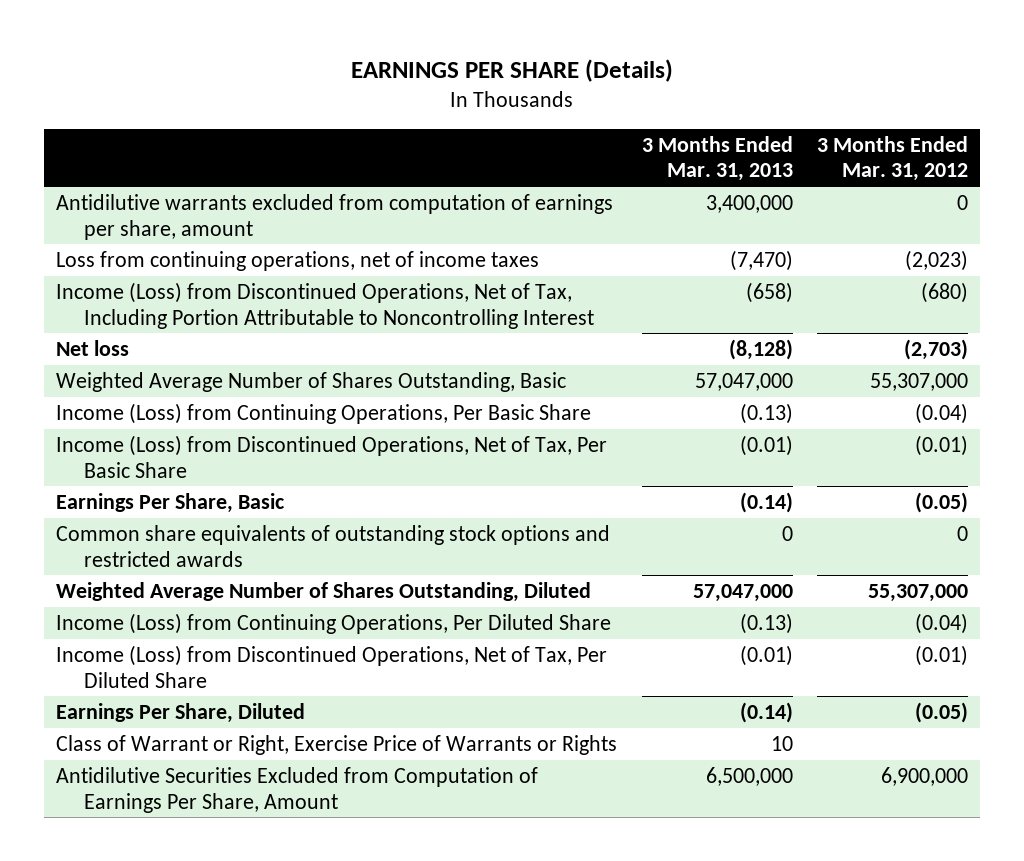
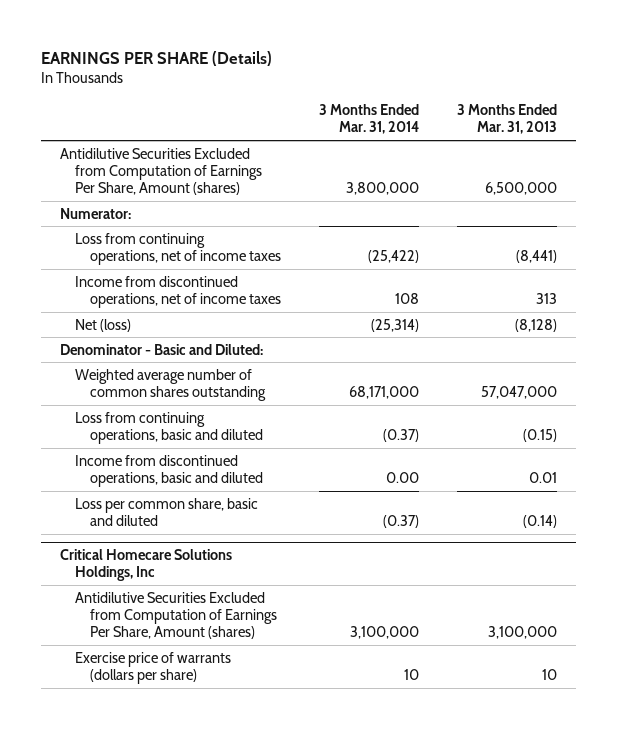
- | 3 Months Ended Mar. 31, 2013 | 3 Months Ended Mar. 31, 2012
+ | 3 Months Ended Mar. 31, 2014 | 3 Months Ended Mar. 31, 2013
- Antidilutive warrants excluded from computation of earnings per share, amount | 3,400,000 | 0
- Loss from continuing operations, net of income taxes | (7,470) | (2,023)
- Income (Loss) from Discontinued Operations, Net of Tax, Including Portion Attributable to Noncontrolling Interest | (658) | (680)
- Net loss | (8,128) | (2,703)
- Weighted Average Number of Shares Outstanding, Basic | 57,047,000 | 55,307,000
- Income (Loss) from Continuing Operations, Per Basic Share | (0.13) | (0.04)
- Income (Loss) from Discontinued Operations, Net of Tax, Per Basic Share | (0.01) | (0.01)
- Earnings Per Share, Basic | (0.14) | (0.05)
- Common share equivalents of outstanding stock options and restricted awards | 0 | 0
- Weighted Average Number of Shares Outstanding, Diluted | 57,047,000 | 55,307,000
- Income (Loss) from Continuing Operations, Per Diluted Share | (0.13) | (0.04)
- Income (Loss) from Discontinued Operations, Net of Tax, Per Diluted Share | (0.01) | (0.01)
- Earnings Per Share, Diluted | (0.14) | (0.05)
- Class of Warrant or Right, Exercise Price of Warrants or Rights | 10 |
- Antidilutive Securities Excluded from Computation of Earnings Per Share, Amount | 6,500,000 | 6,900,000
+ Antidilutive Securities Excluded from Computation of Earnings Per Share, Amount (shares) | 3,800,000 | 6,500,000
+ Numerator:
+ Loss from continuing operations, net of income taxes | (25,422) | (8,441)
+ Income from discontinued operations, net of income taxes | 108 | 313
+ Net (loss) | (25,314) | (8,128)
+ Denominator - Basic and Diluted:
+ Weighted average number of common shares outstanding | 68,171,000 | 57,047,000
+ Loss from continuing operations, basic and diluted | (0.37) | (0.15)
+ Income from discontinued operations, basic and diluted | 0.00 | 0.01
+ Loss per common share, basic and diluted | (0.37) | (0.14)
+ Critical Homecare Solutions Holdings, Inc
+ Antidilutive Securities Excluded from Computation of Earnings Per Share, Amount (shares) | 3,100,000 | 3,100,000
+ Exercise price of warrants (dollars per share) | 10 | 10

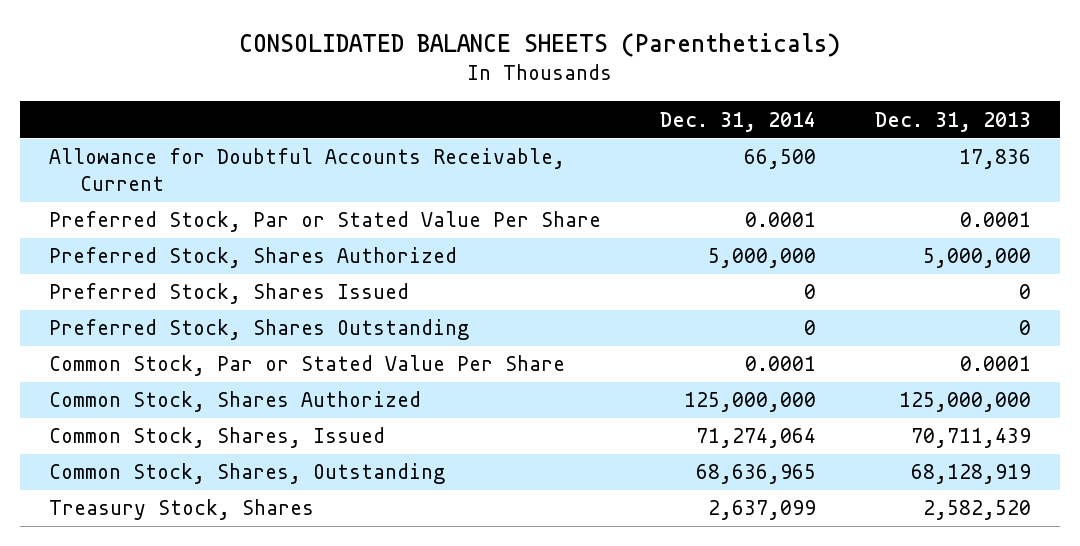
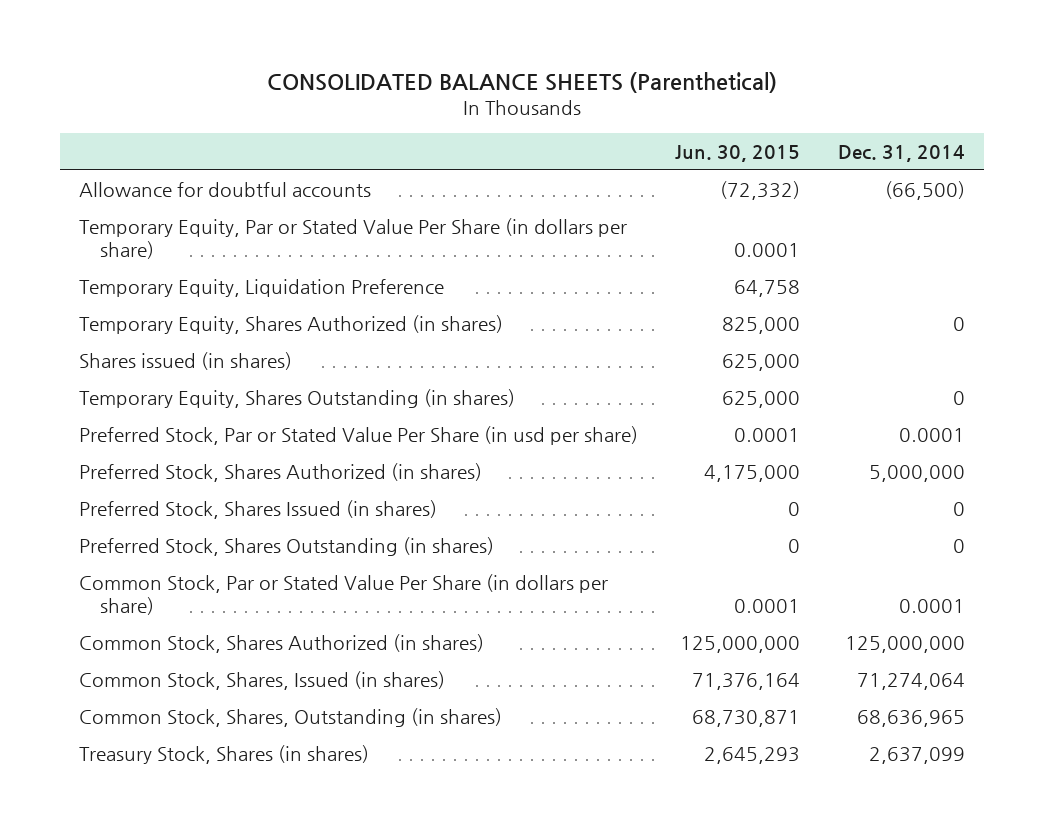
- CONSOLIDATED BALANCE SHEETS (Parentheticals)
+ CONSOLIDATED BALANCE SHEETS (Parenthetical)
- | Dec. 31, 2014 | Dec. 31, 2013
+ | Jun. 30, 2015 | Dec. 31, 2014
- Allowance for Doubtful Accounts Receivable, Current | 66,500 | 17,836
- Preferred Stock, Par or Stated Value Per Share | 0.0001 | 0.0001
- Preferred Stock, Shares Authorized | 5,000,000 | 5,000,000
- Preferred Stock, Shares Issued | 0 | 0
- Preferred Stock, Shares Outstanding | 0 | 0
- Common Stock, Par or Stated Value Per Share | 0.0001 | 0.0001
- Common Stock, Shares Authorized | 125,000,000 | 125,000,000
- Common Stock, Shares, Issued | 71,274,064 | 70,711,439
- Common Stock, Shares, Outstanding | 68,636,965 | 68,128,919
- Treasury Stock, Shares | 2,637,099 | 2,582,520
+ Allowance for doubtful accounts | (72,332) | (66,500)
+ Temporary Equity, Par or Stated Value Per Share (in dollars per share) | 0.0001 |
+ Temporary Equity, Liquidation Preference | 64,758 |
+ Temporary Equity, Shares Authorized (in shares) | 825,000 | 0
+ Shares issued (in shares) | 625,000 |
+ Temporary Equity, Shares Outstanding (in shares) | 625,000 | 0
+ Preferred Stock, Par or Stated Value Per Share (in usd per share) | 0.0001 | 0.0001
+ Preferred Stock, Shares Authorized (in shares) | 4,175,000 | 5,000,000
+ Preferred Stock, Shares Issued (in shares) | 0 | 0
+ Preferred Stock, Shares Outstanding (in shares) | 0 | 0
+ Common Stock, Par or Stated Value Per Share (in dollars per share) | 0.0001 | 0.0001
+ Common Stock, Shares Authorized (in shares) | 125,000,000 | 125,000,000
+ Common Stock, Shares, Issued (in shares) | 71,376,164 | 71,274,064
+ Common Stock, Shares, Outstanding (in shares) | 68,730,871 | 68,636,965
+ Treasury Stock, Shares (in shares) | 2,645,293 | 2,637,099

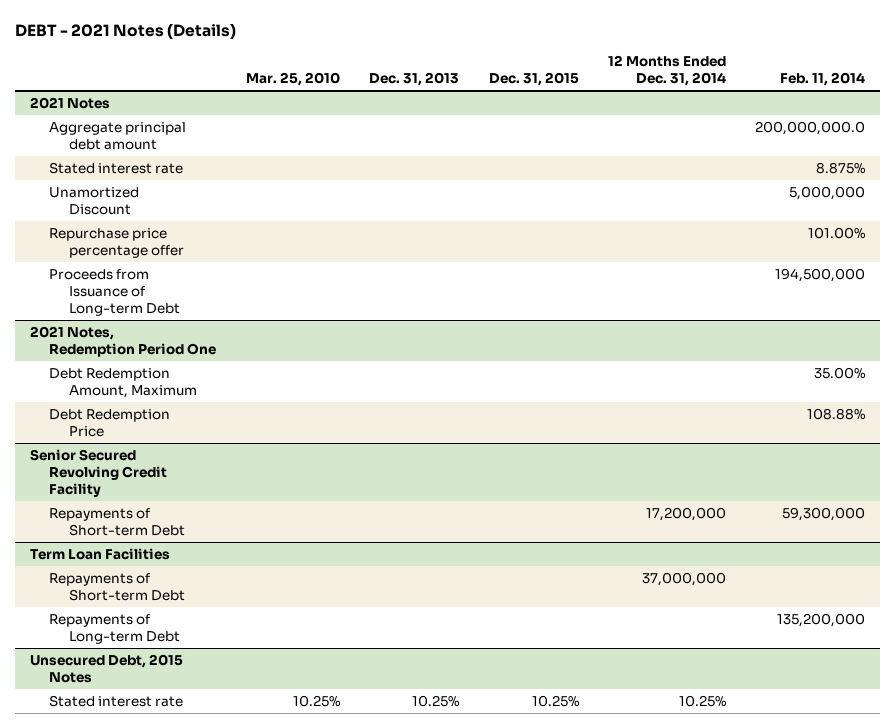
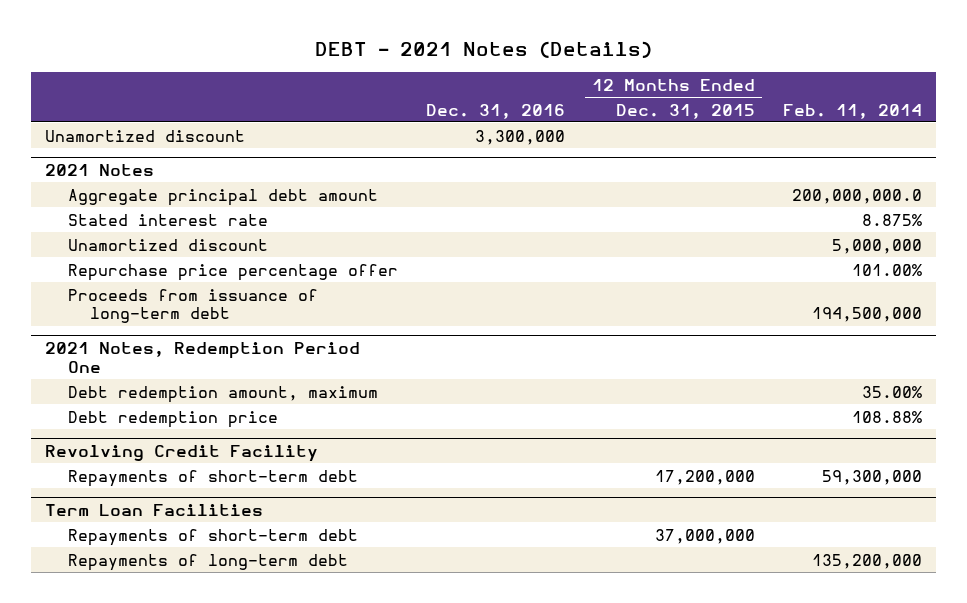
- | Mar. 25, 2010 | Dec. 31, 2013 | Dec. 31, 2015 | 12 Months Ended Dec. 31, 2014 | Feb. 11, 2014
+ | Dec. 31, 2016 | 12 Months Ended Dec. 31, 2015 | Feb. 11, 2014
+ Unamortized discount | 3,300,000 | |
@ 2021 Notes
- Unamortized Discount | | | | | 5,000,000
+ Unamortized discount | | | 5,000,000
- Proceeds from Issuance of Long-term Debt | | | | | 194,500,000
+ Proceeds from issuance of long-term debt | | | 194,500,000
@ 2021 Notes, Redemption Period One
- Debt Redemption Amount, Maximum | | | | | 35.00%
- Debt Redemption Price | | | | | 108.88%
- Senior Secured Revolving Credit Facility
- Repayments of Short-term Debt | | | | 17,200,000 | 59,300,000
@ 2021 Notes, Redemption Period One
+ Debt redemption amount, maximum | | | 35.00%
+ Debt redemption price | | | 108.88%
+ Revolving Credit Facility
+ Repayments of short-term debt | | 17,200,000 | 59,300,000
@ Term Loan Facilities
- Repayments of Short-term Debt | | | | 37,000,000 |
- Repayments of Long-term Debt | | | | | 135,200,000
- Unsecured Debt, 2015 Notes
- Stated interest rate | 10.25% | 10.25% | 10.25% | 10.25% |
@ Term Loan Facilities
+ Repayments of short-term debt | | 37,000,000 |
+ Repayments of long-term debt | | | 135,200,000

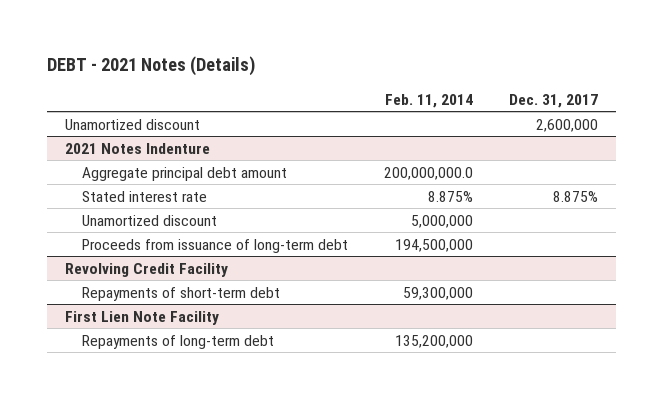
- | Dec. 31, 2016 | 12 Months Ended Dec. 31, 2015 | Feb. 11, 2014
+ | Feb. 11, 2014 | Dec. 31, 2017
- 2021 Notes
+ 2021 Notes Indenture
- Repurchase price percentage offer | | | 101.00%
- 2021 Notes, Redemption Period One
- Debt redemption amount, maximum | | | 35.00%
- Debt redemption price | | | 108.88%
- Term Loan Facilities
- Repayments of short-term debt | | 37,000,000 |
+ First Lien Note Facility

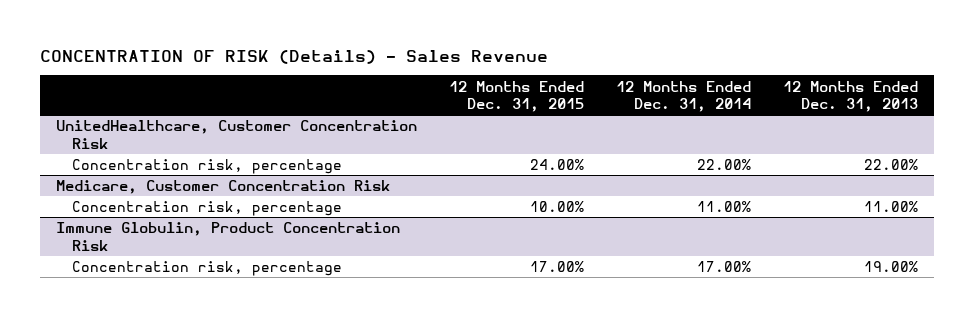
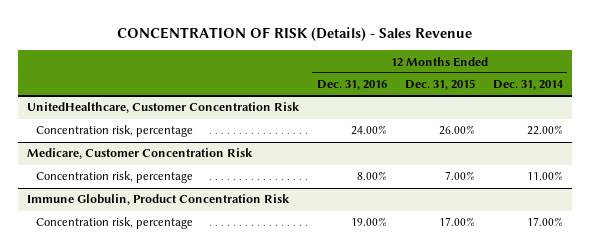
- | 12 Months Ended Dec. 31, 2015 | 12 Months Ended Dec. 31, 2014 | 12 Months Ended Dec. 31, 2013
+ | 12 Months Ended Dec. 31, 2016 | 12 Months Ended Dec. 31, 2015 | 12 Months Ended Dec. 31, 2014
@ UnitedHealthcare, Customer Concentration Risk
- Concentration risk, percentage | 24.00% | 22.00% | 22.00%
+ Concentration risk, percentage | 24.00% | 26.00% | 22.00%
@ Medicare, Customer Concentration Risk
- Concentration risk, percentage | 10.00% | 11.00% | 11.00%
+ Concentration risk, percentage | 8.00% | 7.00% | 11.00%

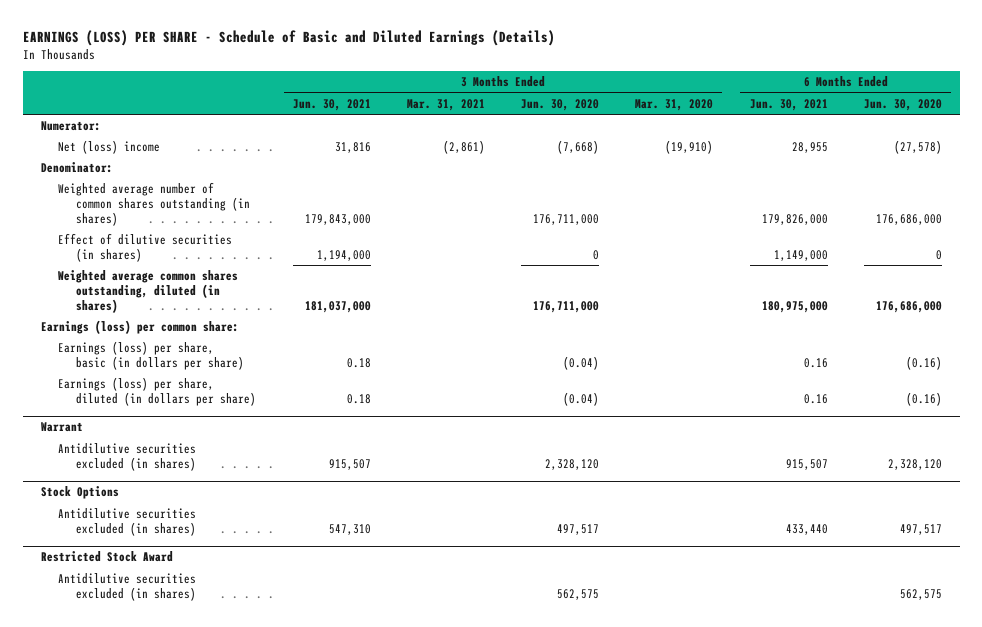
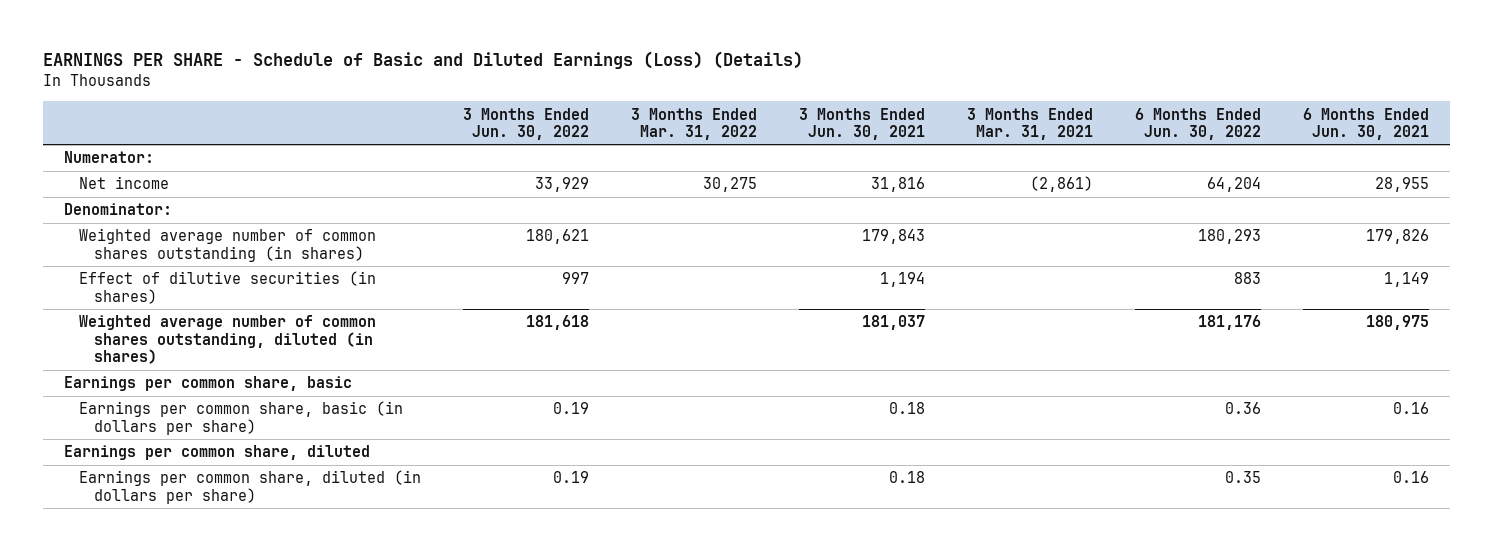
- EARNINGS (LOSS) PER SHARE - Schedule of Basic and Diluted Earnings (Details)
+ EARNINGS PER SHARE - Schedule of Basic and Diluted Earnings (Loss) (Details)
- | 3 Months Ended Jun. 30, 2021 | 3 Months Ended Mar. 31, 2021 | 3 Months Ended Jun. 30, 2020 | 3 Months Ended Mar. 31, 2020 | 6 Months Ended Jun. 30, 2021 | 6 Months Ended Jun. 30, 2020
+ | 3 Months Ended Jun. 30, 2022 | 3 Months Ended Mar. 31, 2022 | 3 Months Ended Jun. 30, 2021 | 3 Months Ended Mar. 31, 2021 | 6 Months Ended Jun. 30, 2022 | 6 Months Ended Jun. 30, 2021
- Net (loss) income | 31,816 | (2,861) | (7,668) | (19,910) | 28,955 | (27,578)
+ Net income | 33,929 | 30,275 | 31,816 | (2,861) | 64,204 | 28,955
- Weighted average number of common shares outstanding (in shares) | 179,843,000 | | 176,711,000 | | 179,826,000 | 176,686,000
- Effect of dilutive securities (in shares) | 1,194,000 | | 0 | | 1,149,000 | 0
- Weighted average common shares outstanding, diluted (in shares) | 181,037,000 | | 176,711,000 | | 180,975,000 | 176,686,000
- Earnings (loss) per common share:
- Earnings (loss) per share, basic (in dollars per share) | 0.18 | | (0.04) | | 0.16 | (0.16)
- Earnings (loss) per share, diluted (in dollars per share) | 0.18 | | (0.04) | | 0.16 | (0.16)
- Warrant
- Antidilutive securities excluded (in shares) | 915,507 | | 2,328,120 | | 915,507 | 2,328,120
- Stock Options
- Antidilutive securities excluded (in shares) | 547,310 | | 497,517 | | 433,440 | 497,517
- Restricted Stock Award
- Antidilutive securities excluded (in shares) | | | 562,575 | | | 562,575
+ Weighted average number of common shares outstanding (in shares) | 180,621 | | 179,843 | | 180,293 | 179,826
+ Effect of dilutive securities (in shares) | 997 | | 1,194 | | 883 | 1,149
+ Weighted average number of common shares outstanding, diluted (in shares) | 181,618 | | 181,037 | | 181,176 | 180,975
+ Earnings per common share, basic
+ Earnings per common share, basic (in dollars per share) | 0.19 | | 0.18 | | 0.36 | 0.16
+ Earnings per common share, diluted
+ Earnings per common share, diluted (in dollars per share) | 0.19 | | 0.18 | | 0.35 | 0.16

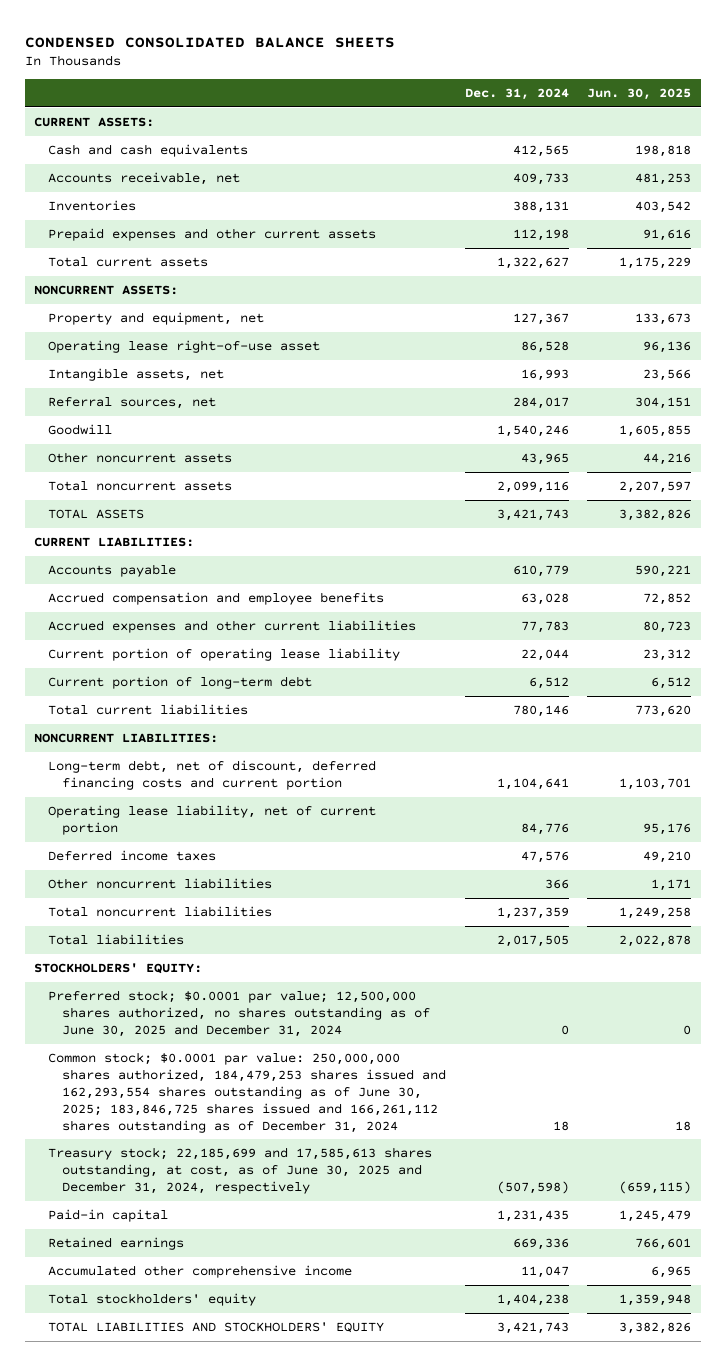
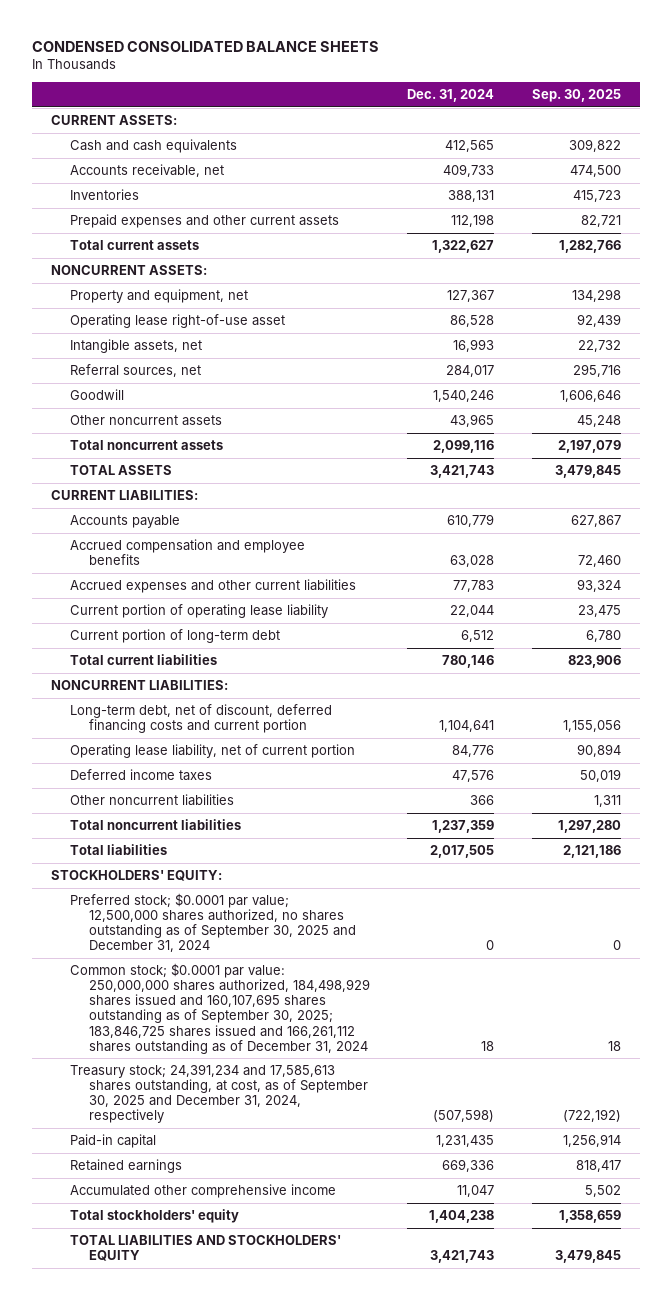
- | Dec. 31, 2024 | Jun. 30, 2025
+ | Dec. 31, 2024 | Sep. 30, 2025
- Preferred stock; $0.0001 par value; 12,500,000 shares authorized, no shares outstanding as of June 30, 2025 and December 31, 2024 | 0 | 0
- Common stock; $0.0001 par value: 250,000,000 shares authorized, 184,479,253 shares issued and 162,293,554 shares outstanding as of June 30, 2025; 183,846,725 shares issued and 166,261,112 shares outstanding as of December 31, 2024 | 18 | 18
- Treasury stock; 22,185,699 and 17,585,613 shares outstanding, at cost, as of June 30, 2025 and December 31, 2024, respectively | (507,598) | (659,115)
+ Preferred stock; $0.0001 par value; 12,500,000 shares authorized, no shares outstanding as of September 30, 2025 and December 31, 2024 | 0 | 0
+ Common stock; $0.0001 par value: 250,000,000 shares authorized, 184,498,929 shares issued and 160,107,695 shares outstanding as of September 30, 2025; 183,846,725 shares issued and 166,261,112 shares outstanding as of December 31, 2024 | 18 | 18
+ Treasury stock; 24,391,234 and 17,585,613 shares outstanding, at cost, as of September 30, 2025 and December 31, 2024, respectively | (507,598) | (722,192)

